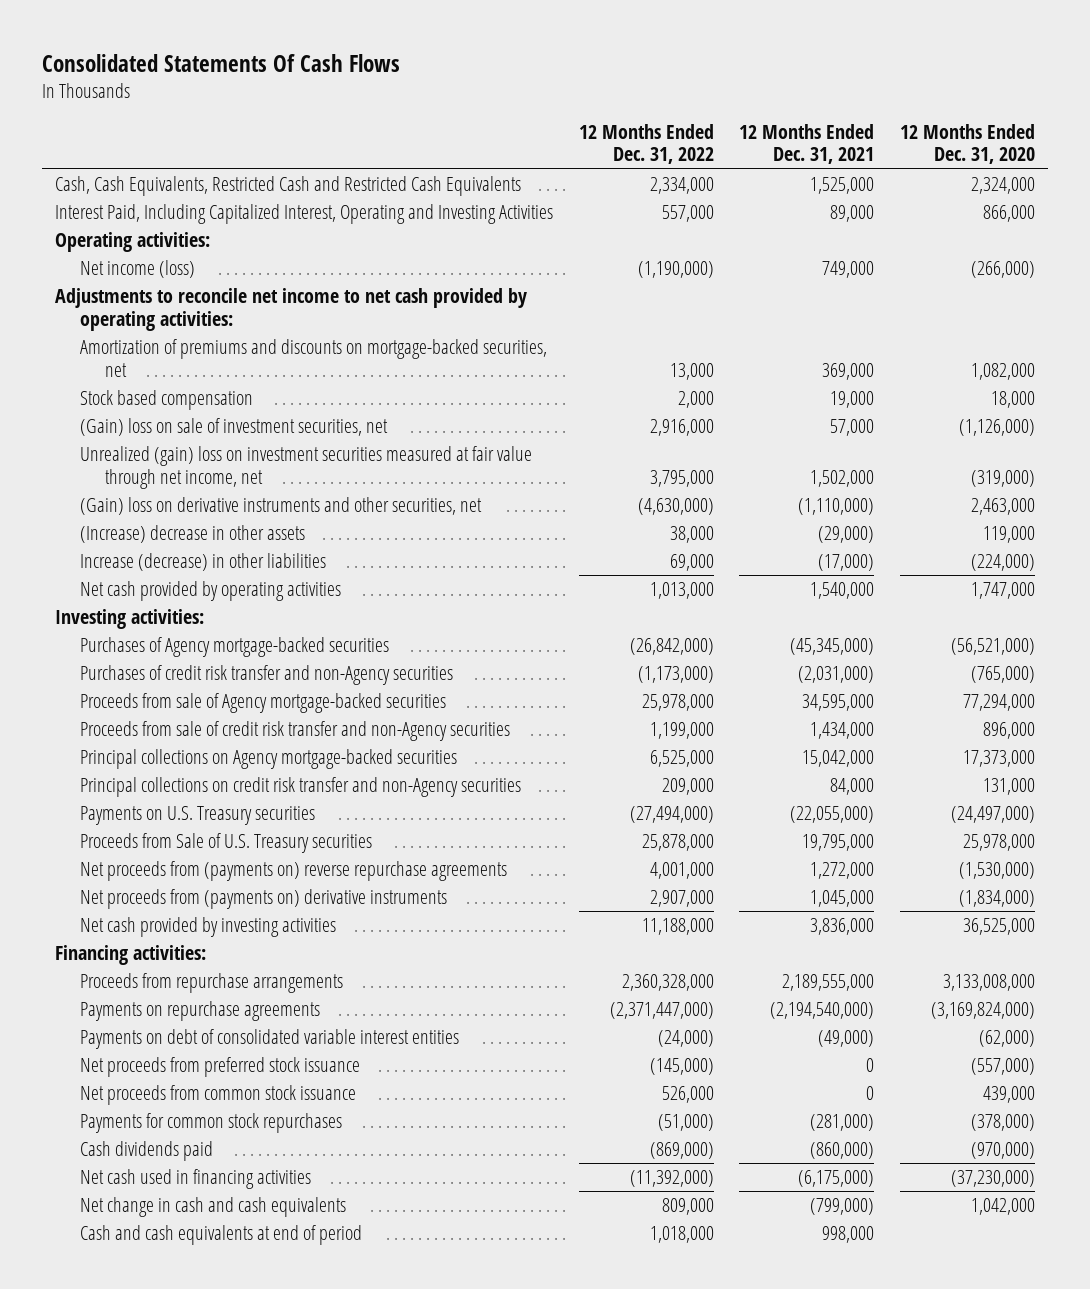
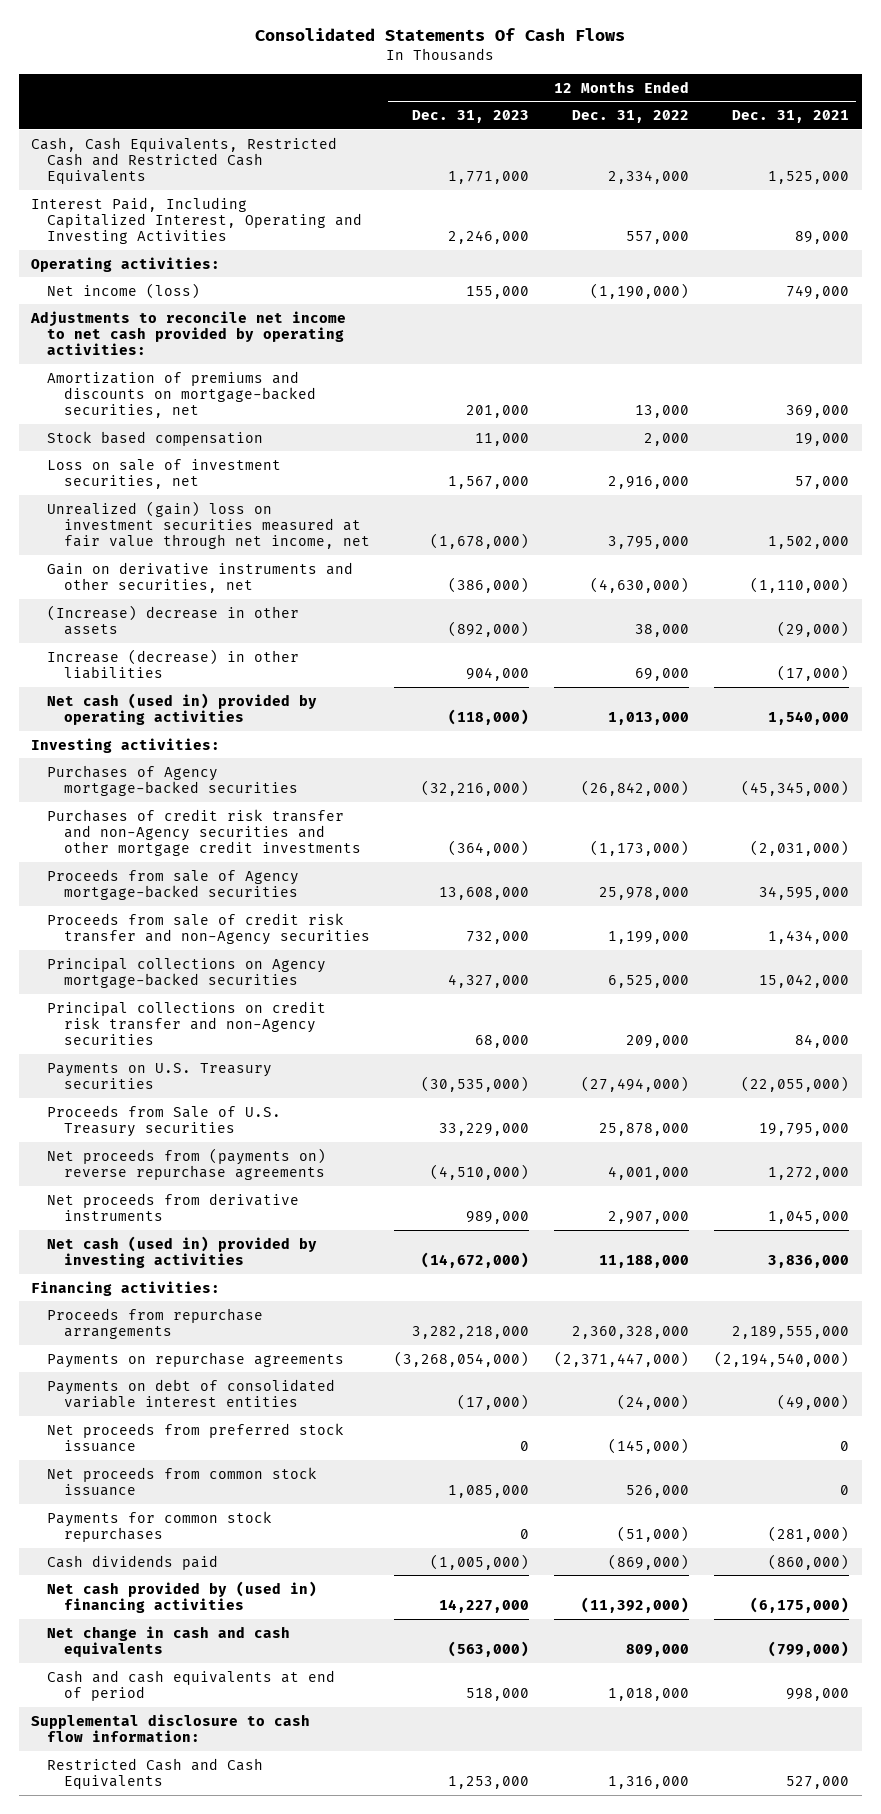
- | 12 Months Ended Dec. 31, 2022 | 12 Months Ended Dec. 31, 2021 | 12 Months Ended Dec. 31, 2020
+ | 12 Months Ended Dec. 31, 2023 | 12 Months Ended Dec. 31, 2022 | 12 Months Ended Dec. 31, 2021
- (Gain) loss on sale of investment securities, net | 2,916,000 | 57,000 | (1,126,000)
+ Loss on sale of investment securities, net | 1,567,000 | 2,916,000 | 57,000
- (Gain) loss on derivative instruments and other securities, net | (4,630,000) | (1,110,000) | 2,463,000
+ Gain on derivative instruments and other securities, net | (386,000) | (4,630,000) | (1,110,000)
- Net cash provided by operating activities | 1,013,000 | 1,540,000 | 1,747,000
+ Net cash (used in) provided by operating activities | (118,000) | 1,013,000 | 1,540,000
- Purchases of credit risk transfer and non-Agency securities | (1,173,000) | (2,031,000) | (765,000)
+ Purchases of credit risk transfer and non-Agency securities and other mortgage credit investments | (364,000) | (1,173,000) | (2,031,000)
- Net proceeds from (payments on) derivative instruments | 2,907,000 | 1,045,000 | (1,834,000)
- Net cash provided by investing activities | 11,188,000 | 3,836,000 | 36,525,000
+ Net proceeds from derivative instruments | 989,000 | 2,907,000 | 1,045,000
+ Net cash (used in) provided by investing activities | (14,672,000) | 11,188,000 | 3,836,000
- Net cash used in financing activities | (11,392,000) | (6,175,000) | (37,230,000)
+ Net cash provided by (used in) financing activities | 14,227,000 | (11,392,000) | (6,175,000)
+ Supplemental disclosure to cash flow information:
+ Restricted Cash and Cash Equivalents | 1,253,000 | 1,316,000 | 527,000

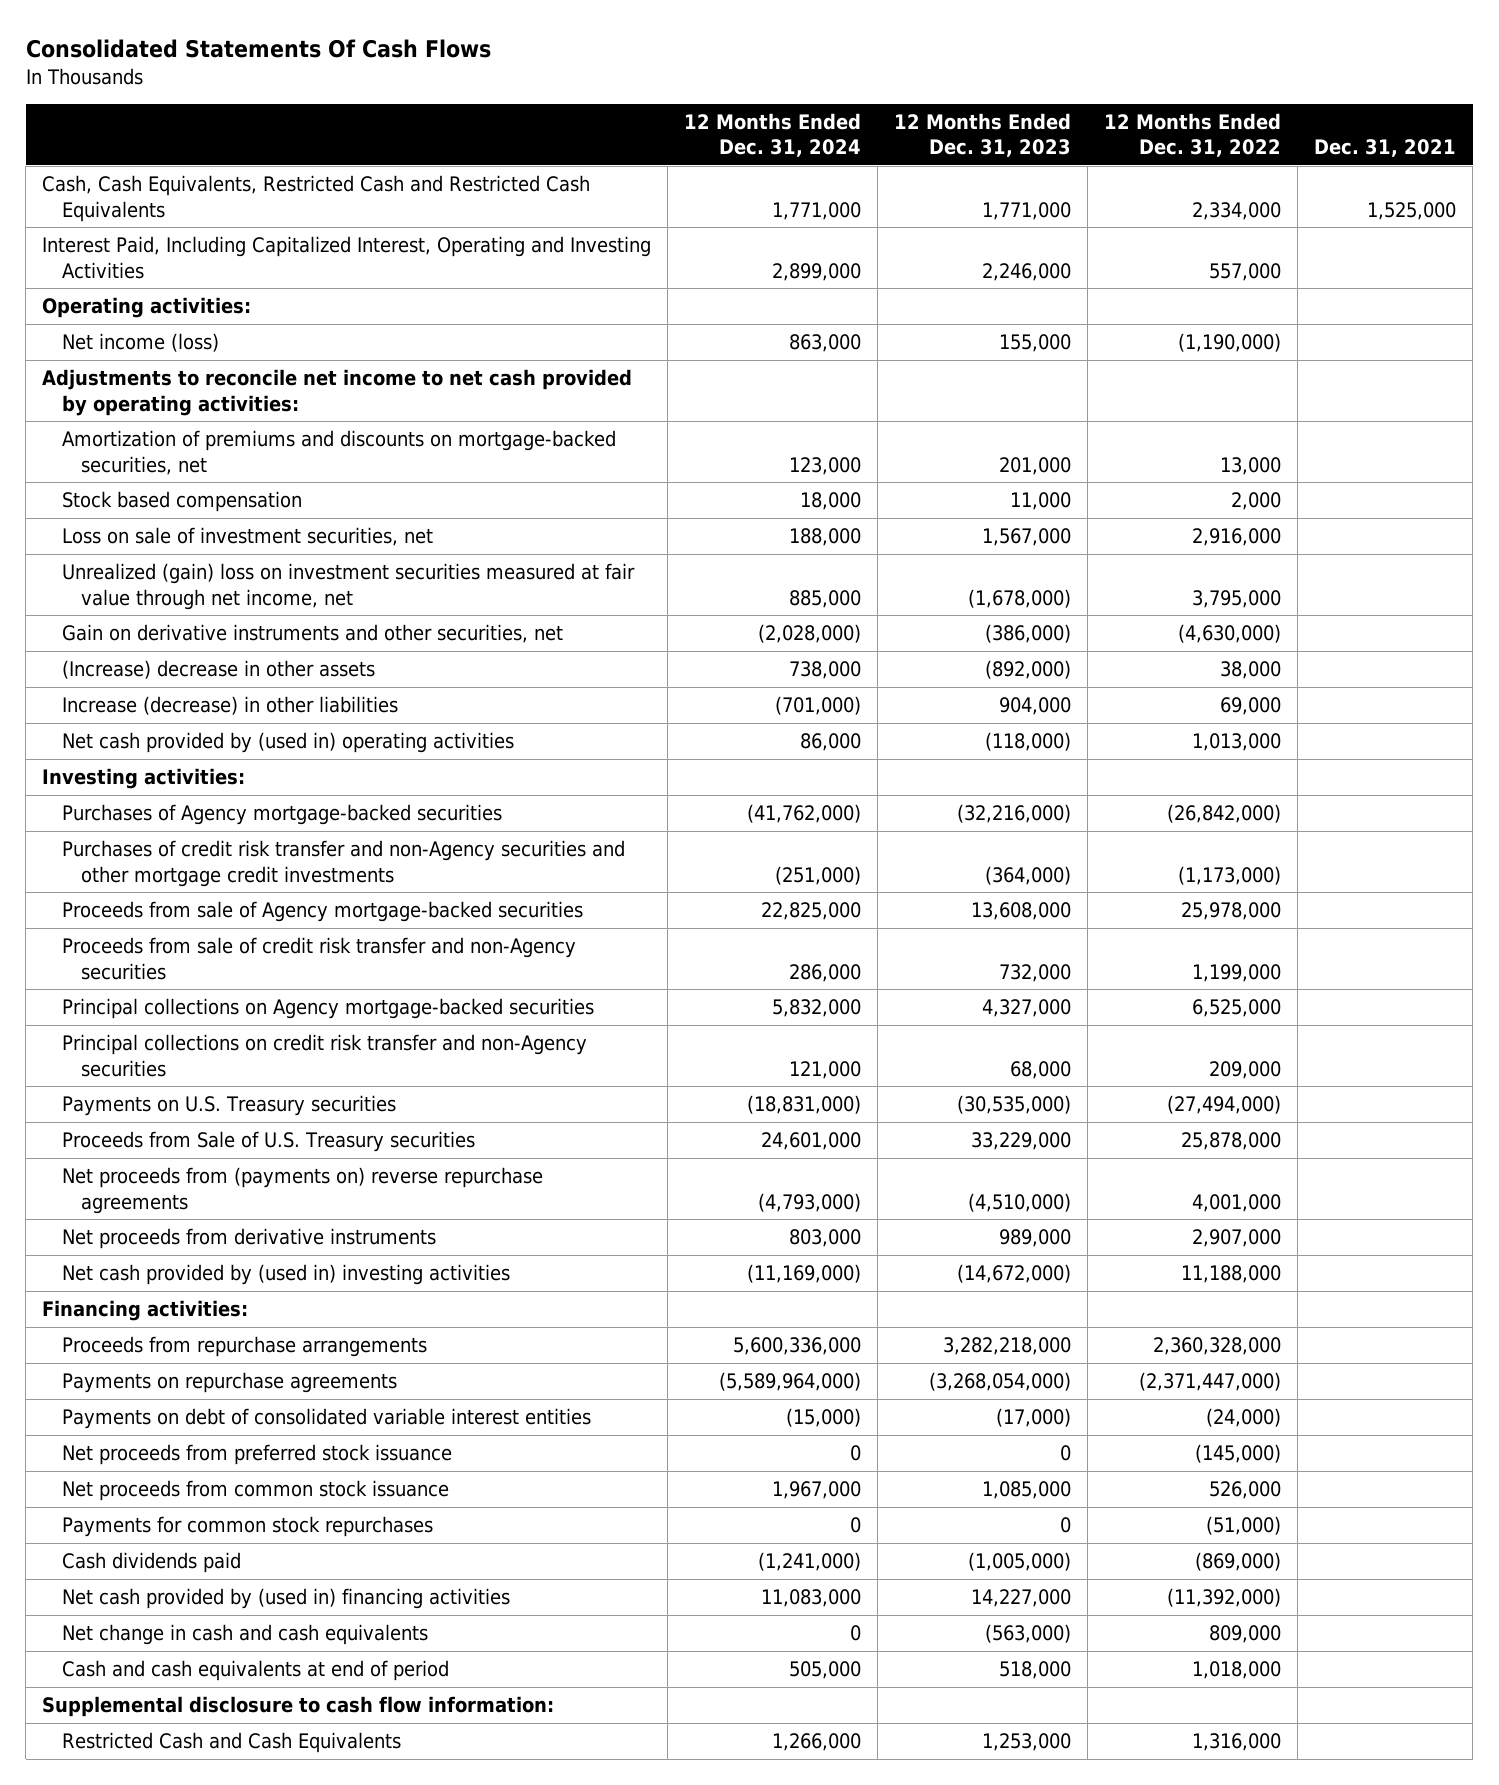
- | 12 Months Ended Dec. 31, 2023 | 12 Months Ended Dec. 31, 2022 | 12 Months Ended Dec. 31, 2021
+ | 12 Months Ended Dec. 31, 2024 | 12 Months Ended Dec. 31, 2023 | 12 Months Ended Dec. 31, 2022 | Dec. 31, 2021
- Net cash (used in) provided by operating activities | (118,000) | 1,013,000 | 1,540,000
+ Net cash provided by (used in) operating activities | 86,000 | (118,000) | 1,013,000 |
- Net cash (used in) provided by investing activities | (14,672,000) | 11,188,000 | 3,836,000
+ Net cash provided by (used in) investing activities | (11,169,000) | (14,672,000) | 11,188,000 |

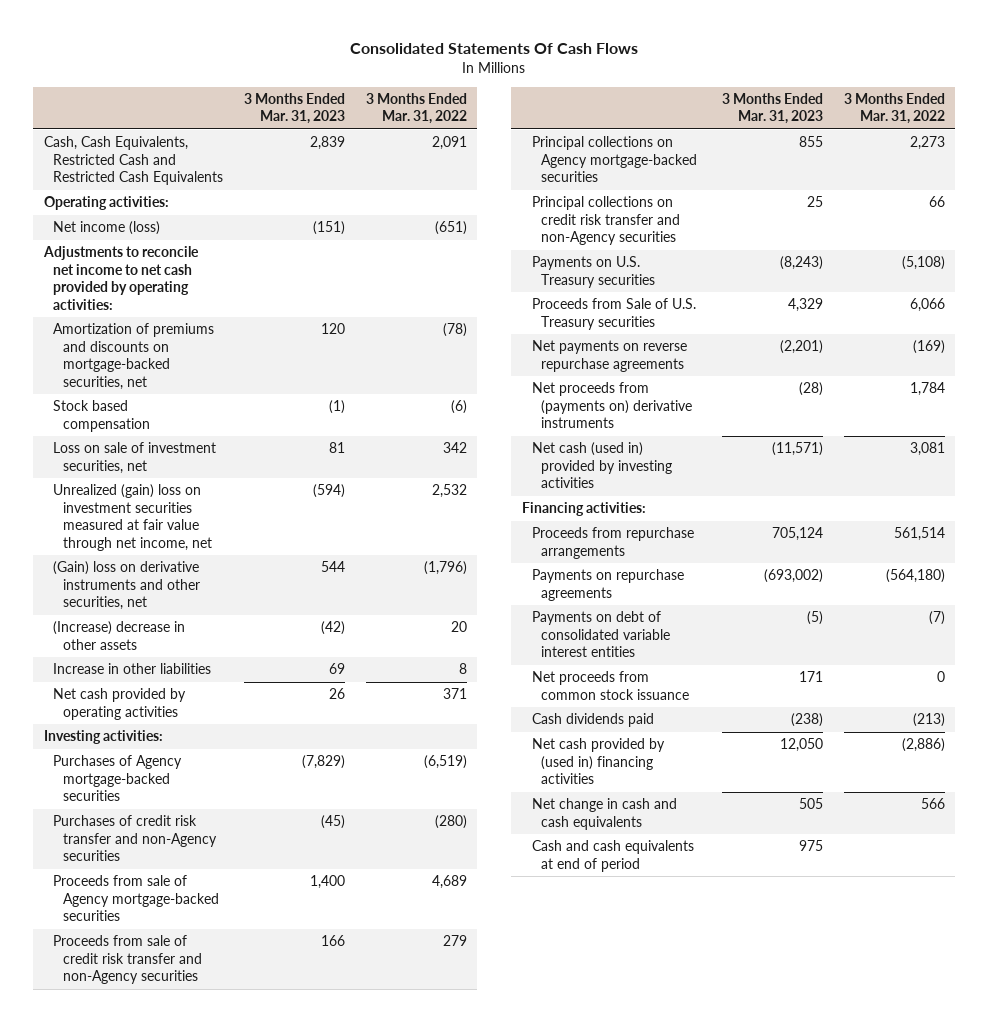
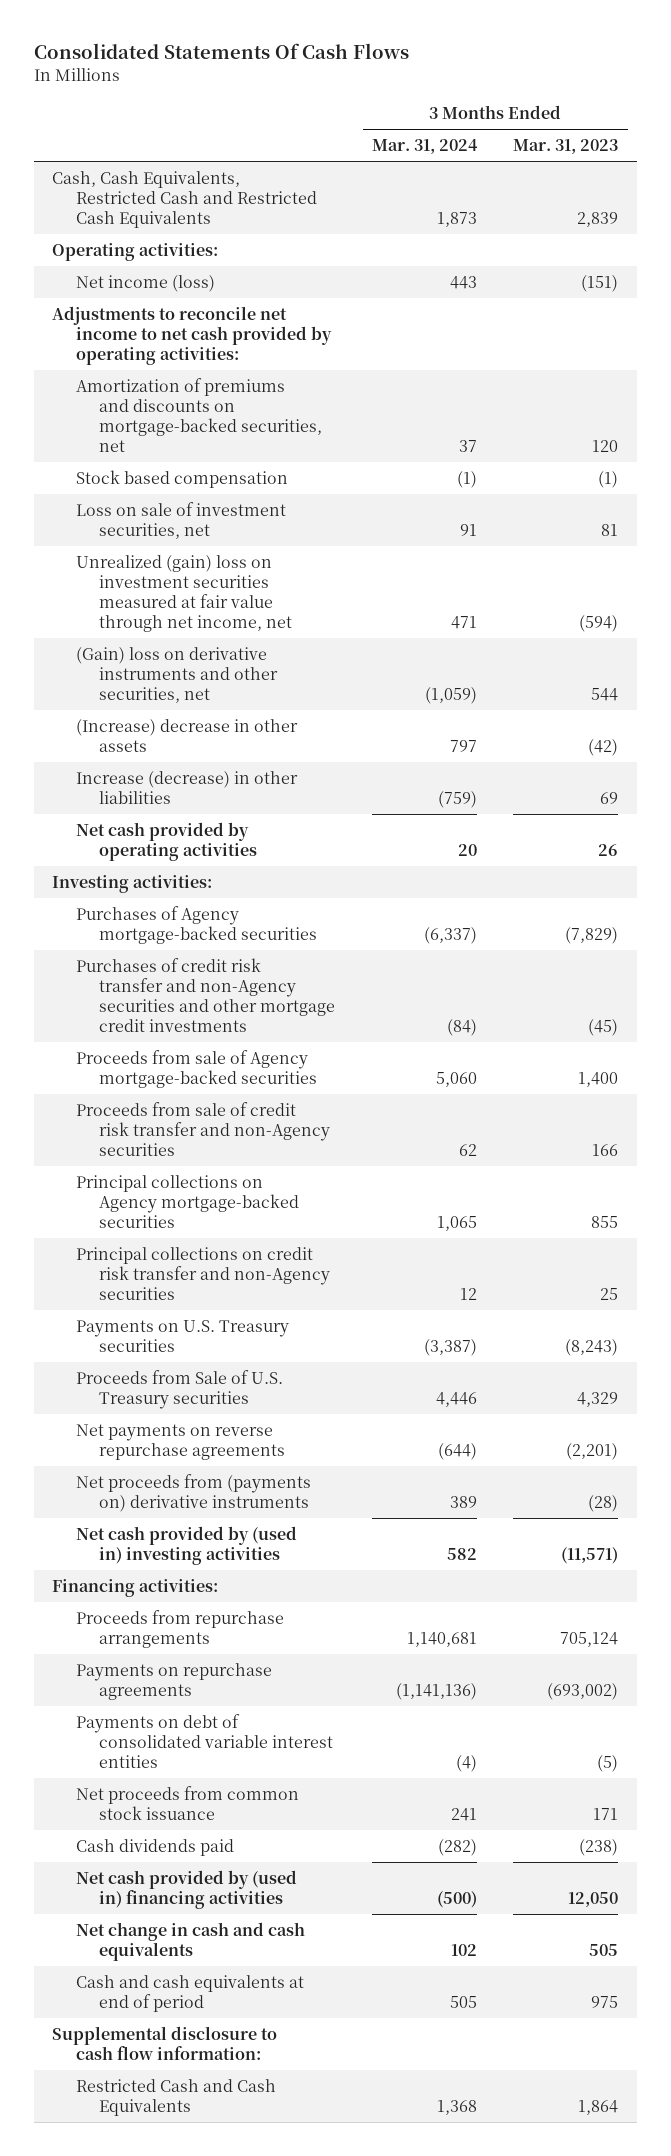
- | 3 Months Ended Mar. 31, 2023 | 3 Months Ended Mar. 31, 2022
+ | 3 Months Ended Mar. 31, 2024 | 3 Months Ended Mar. 31, 2023
- Increase in other liabilities | 69 | 8
+ Increase (decrease) in other liabilities | (759) | 69
- Purchases of credit risk transfer and non-Agency securities | (45) | (280)
+ Purchases of credit risk transfer and non-Agency securities and other mortgage credit investments | (84) | (45)
- Net cash (used in) provided by investing activities | (11,571) | 3,081
+ Net cash provided by (used in) investing activities | 582 | (11,571)
+ Supplemental disclosure to cash flow information:
+ Restricted Cash and Cash Equivalents | 1,368 | 1,864

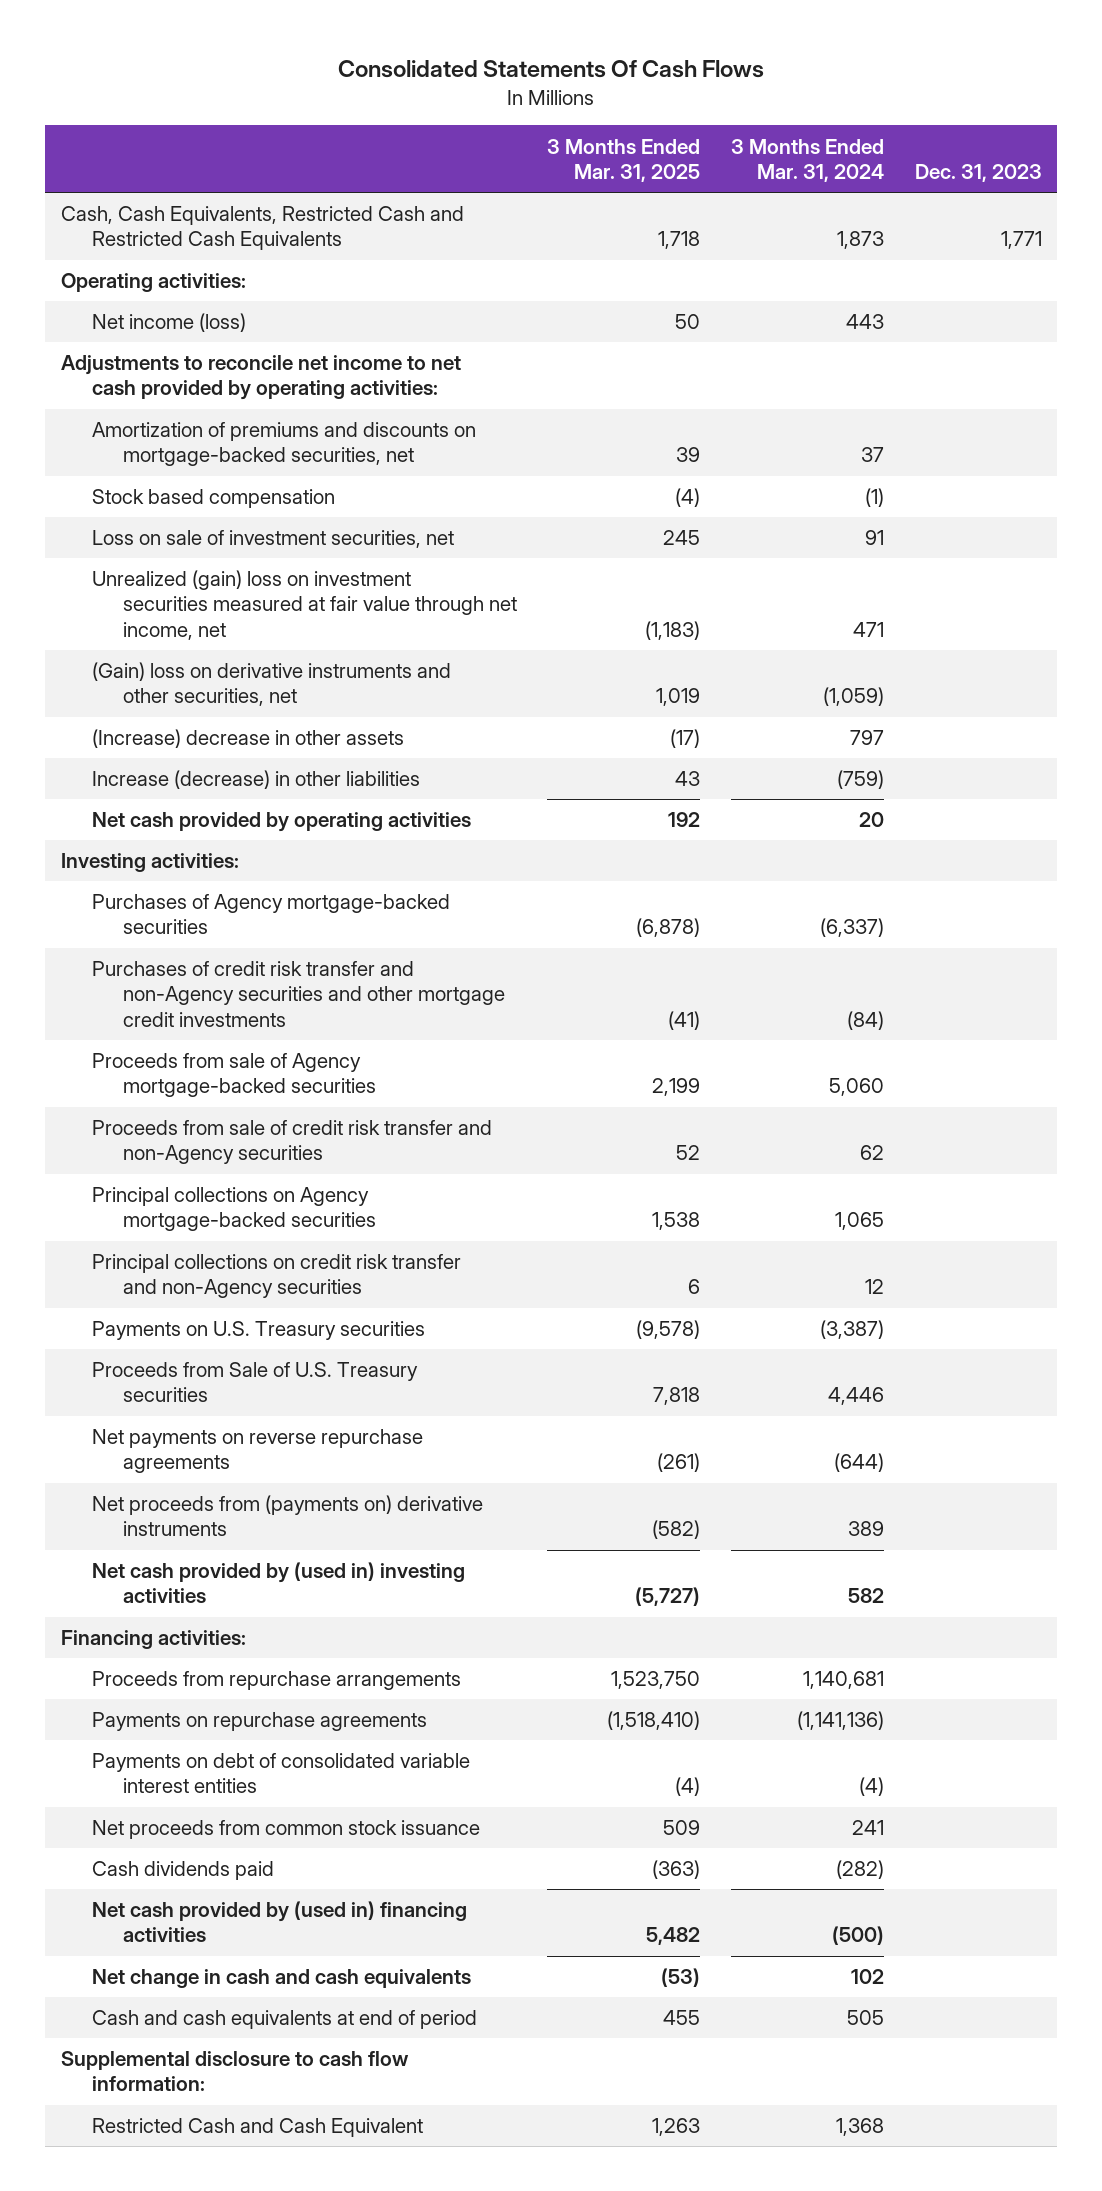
- | 3 Months Ended Mar. 31, 2024 | 3 Months Ended Mar. 31, 2023
+ | 3 Months Ended Mar. 31, 2025 | 3 Months Ended Mar. 31, 2024 | Dec. 31, 2023
- Restricted Cash and Cash Equivalents | 1,368 | 1,864
+ Restricted Cash and Cash Equivalent | 1,263 | 1,368 |

